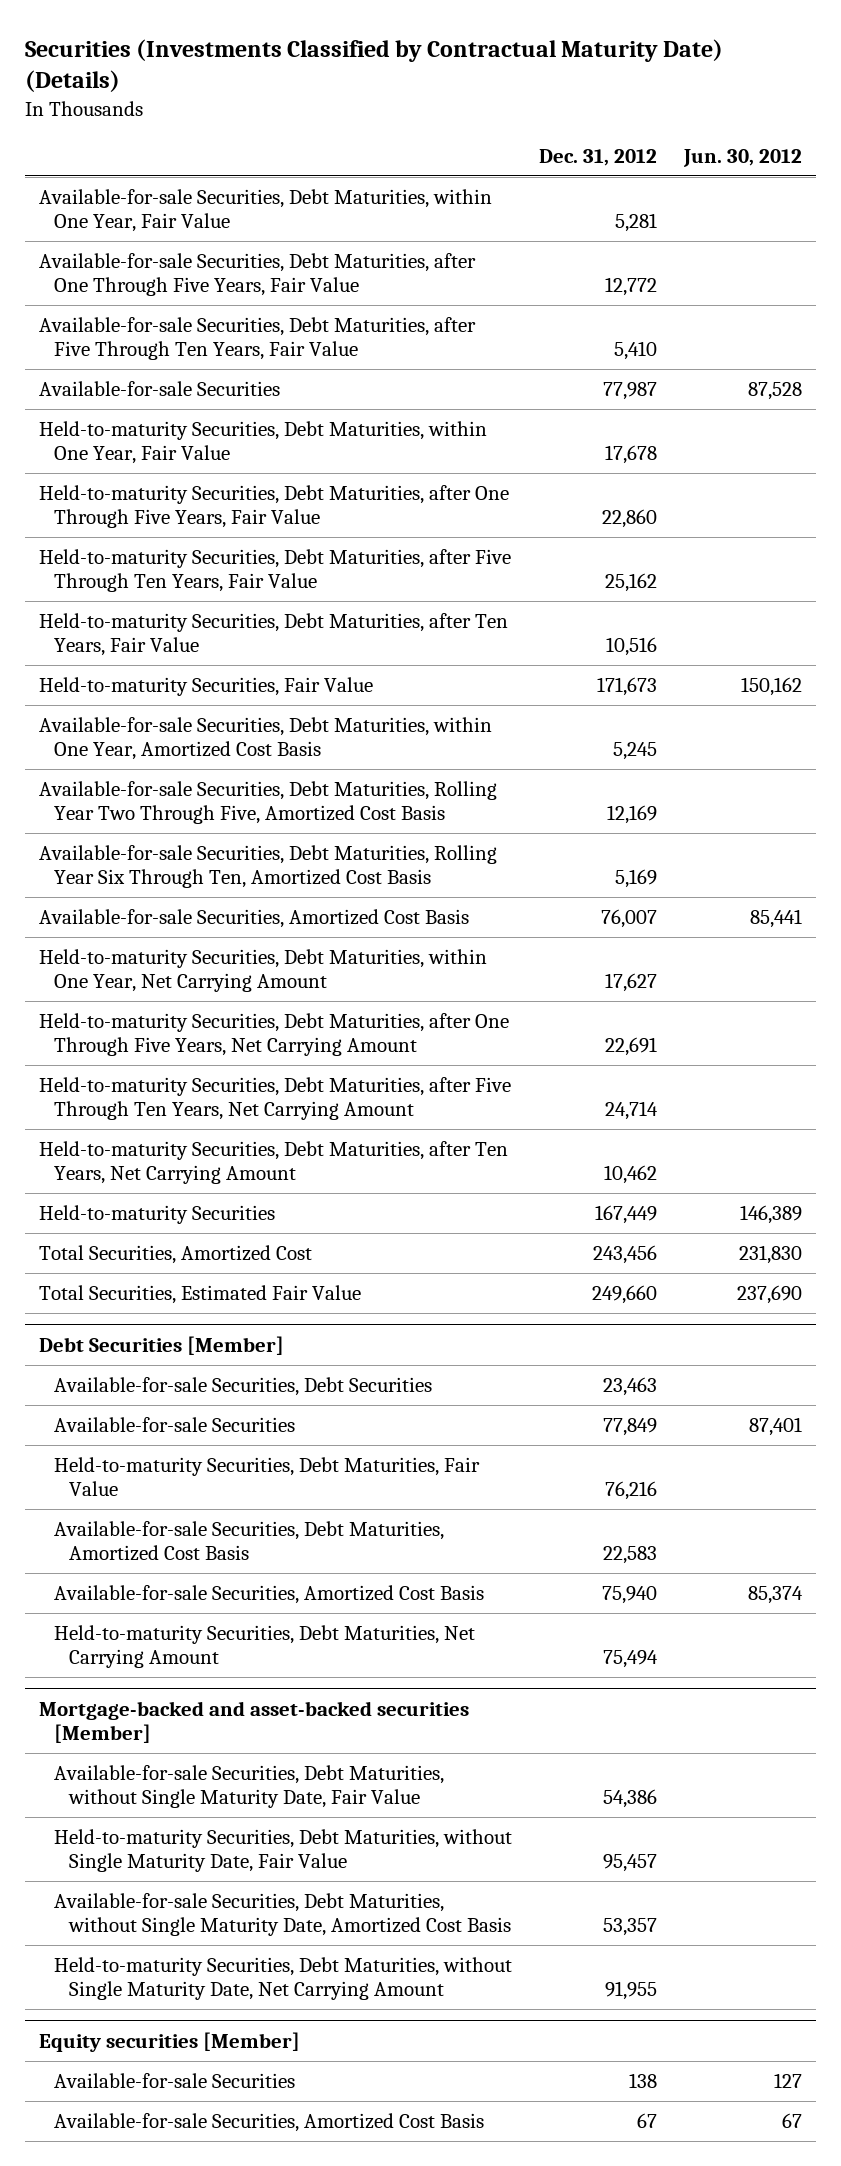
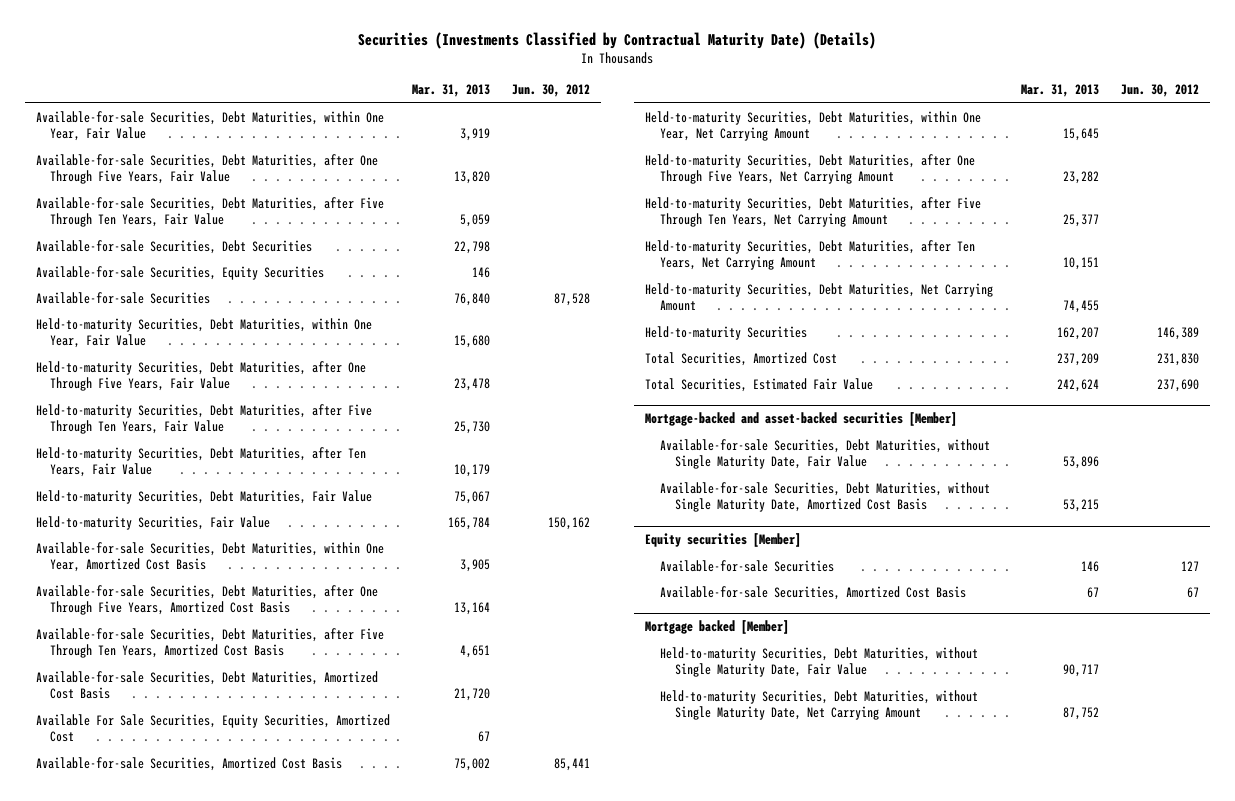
- | Dec. 31, 2012 | Jun. 30, 2012
+ | Mar. 31, 2013 | Jun. 30, 2012
+ Available-for-sale Securities, Debt Securities | 22,798 |
+ Available-for-sale Securities, Equity Securities | 146 |
+ Held-to-maturity Securities, Debt Maturities, Fair Value | 75,067 |
- Available-for-sale Securities, Debt Maturities, Rolling Year Two Through Five, Amortized Cost Basis | 12,169 |
- Available-for-sale Securities, Debt Maturities, Rolling Year Six Through Ten, Amortized Cost Basis | 5,169 |
+ Available-for-sale Securities, Debt Maturities, after One Through Five Years, Amortized Cost Basis | 13,164 |
+ Available-for-sale Securities, Debt Maturities, after Five Through Ten Years, Amortized Cost Basis | 4,651 |
+ Available-for-sale Securities, Debt Maturities, Amortized Cost Basis | 21,720 |
+ Available For Sale Securities, Equity Securities, Amortized Cost | 67 |
+ Held-to-maturity Securities, Debt Maturities, Net Carrying Amount | 74,455 |
- Debt Securities [Member]
- Available-for-sale Securities, Debt Securities | 23,463 |
- Available-for-sale Securities | 77,849 | 87,401
- Held-to-maturity Securities, Debt Maturities, Fair Value | 76,216 |
- Available-for-sale Securities, Debt Maturities, Amortized Cost Basis | 22,583 |
- Available-for-sale Securities, Amortized Cost Basis | 75,940 | 85,374
- Held-to-maturity Securities, Debt Maturities, Net Carrying Amount | 75,494 |
@ Mortgage-backed and asset-backed securities [Member]
- Held-to-maturity Securities, Debt Maturities, without Single Maturity Date, Fair Value | 95,457 |
- Held-to-maturity Securities, Debt Maturities, without Single Maturity Date, Net Carrying Amount | 91,955 |
+ Mortgage backed [Member]
+ Held-to-maturity Securities, Debt Maturities, without Single Maturity Date, Fair Value | 90,717 |
+ Held-to-maturity Securities, Debt Maturities, without Single Maturity Date, Net Carrying Amount | 87,752 |

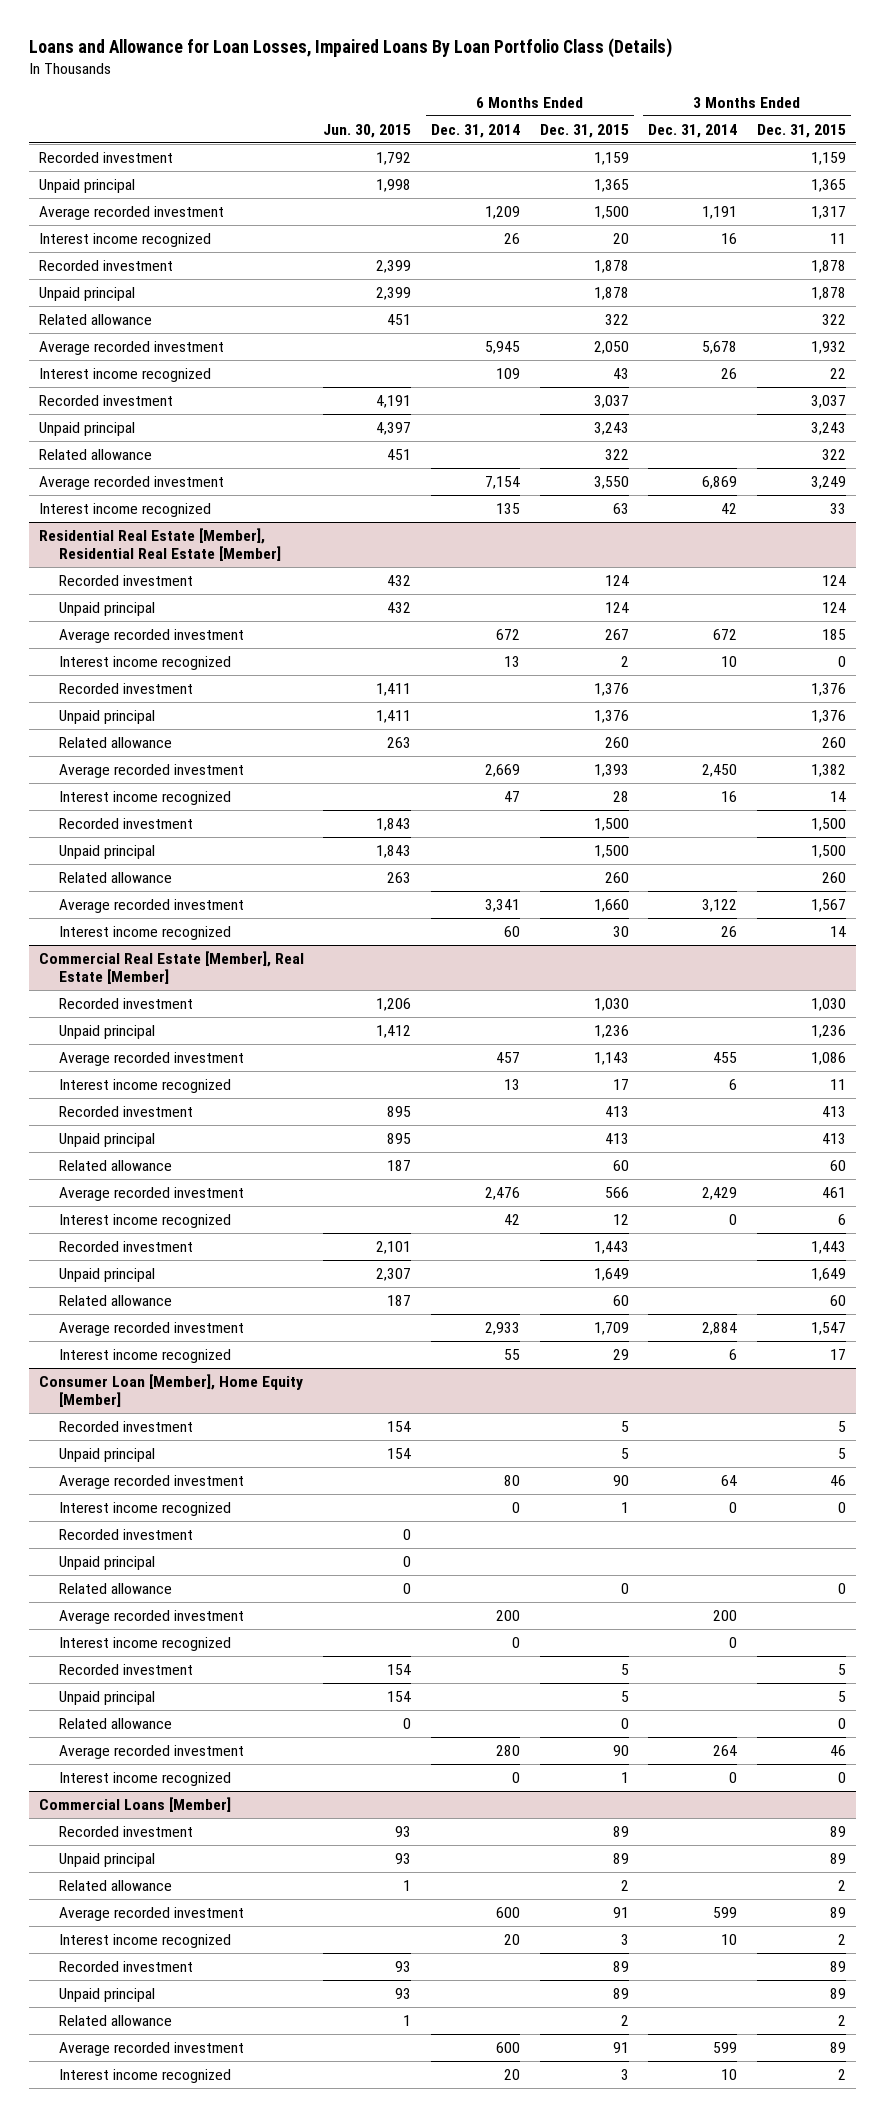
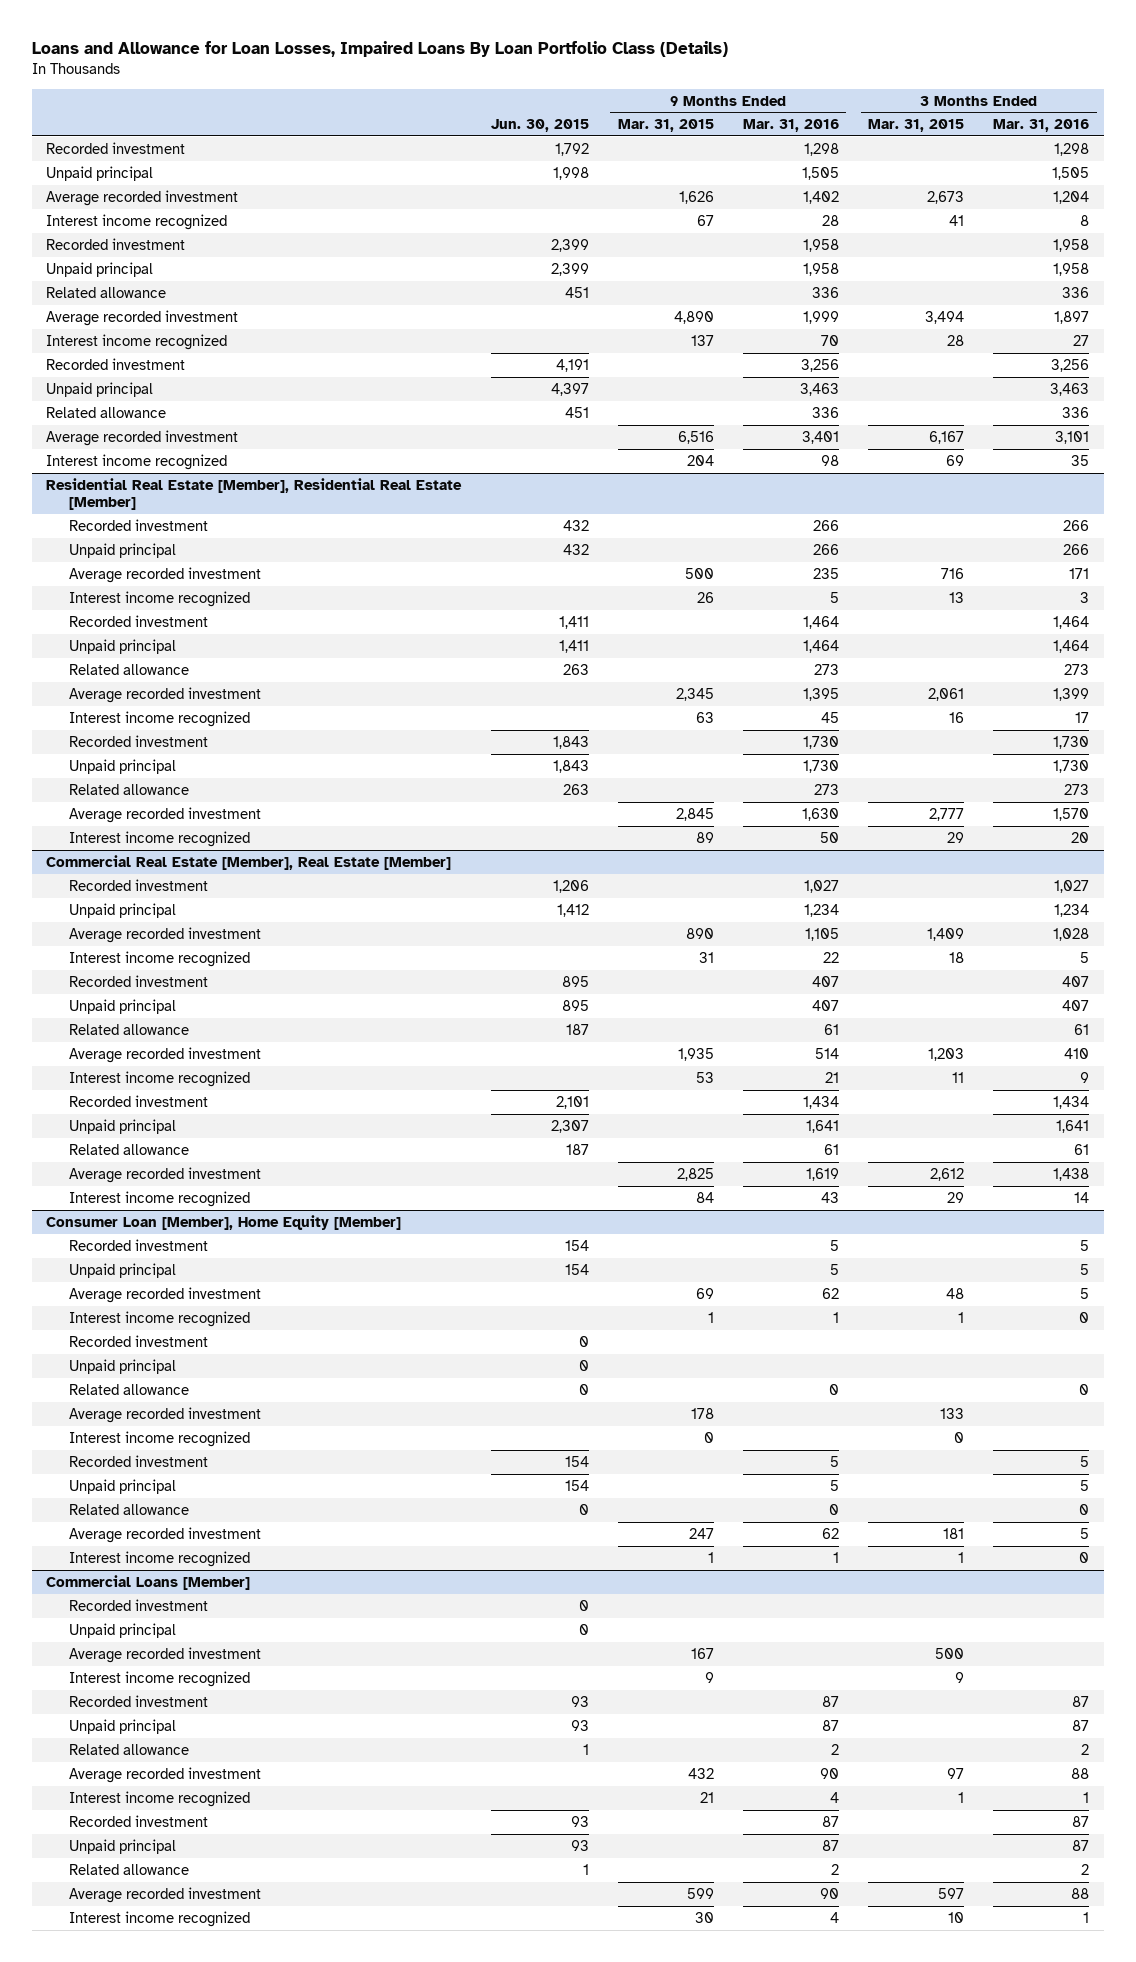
- | Jun. 30, 2015 | 6 Months Ended Dec. 31, 2014 | 6 Months Ended Dec. 31, 2015 | 3 Months Ended Dec. 31, 2014 | 3 Months Ended Dec. 31, 2015
+ | Jun. 30, 2015 | 9 Months Ended Mar. 31, 2015 | 9 Months Ended Mar. 31, 2016 | 3 Months Ended Mar. 31, 2015 | 3 Months Ended Mar. 31, 2016
@ Commercial Loans [Member]
+ Recorded investment | 0 | | | |
+ Unpaid principal | 0 | | | |
+ Average recorded investment | | 167 | | 500 |
+ Interest income recognized | | 9 | | 9 |

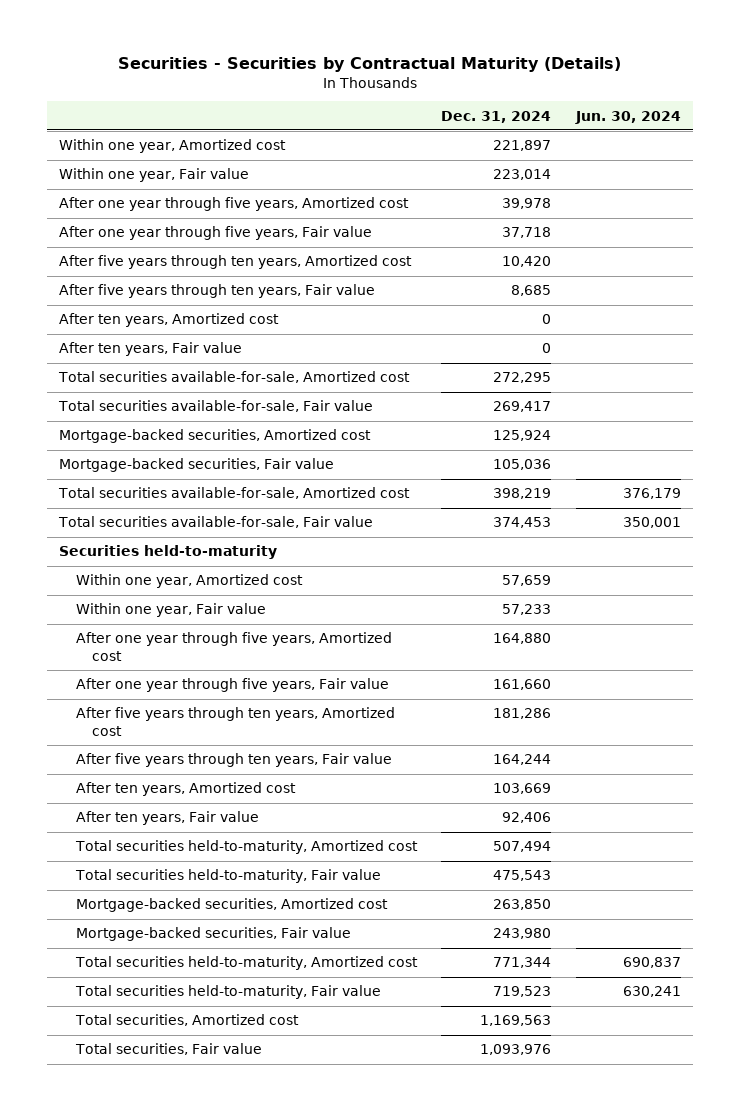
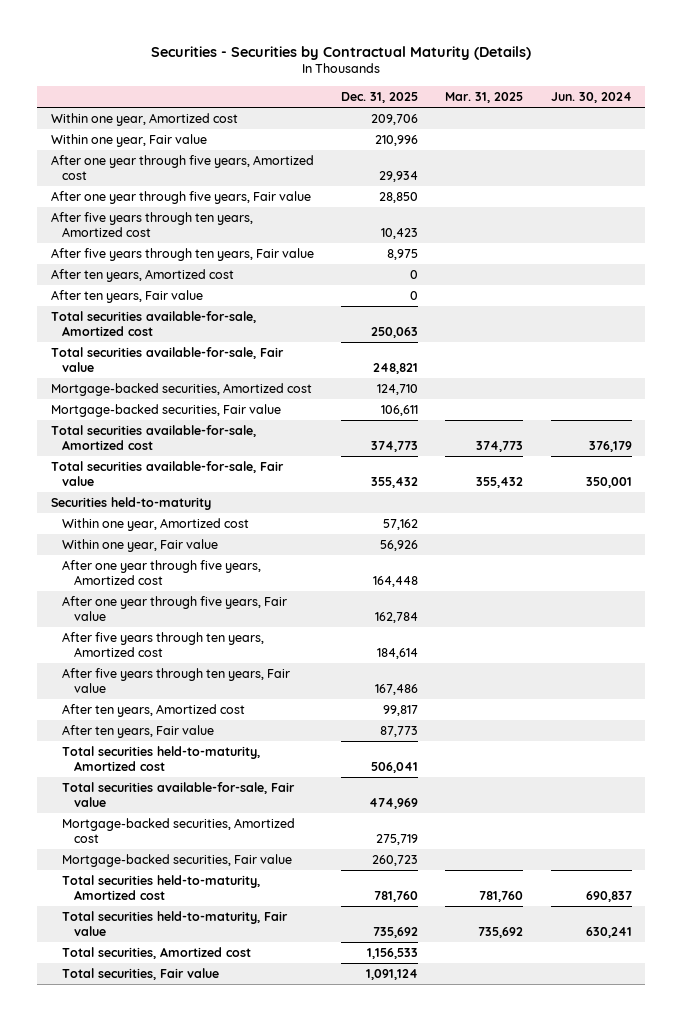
- | Dec. 31, 2024 | Jun. 30, 2024
+ | Dec. 31, 2025 | Mar. 31, 2025 | Jun. 30, 2024
- Total securities held-to-maturity, Fair value | 475,543 |
+ Total securities available-for-sale, Fair value | 474,969 | |

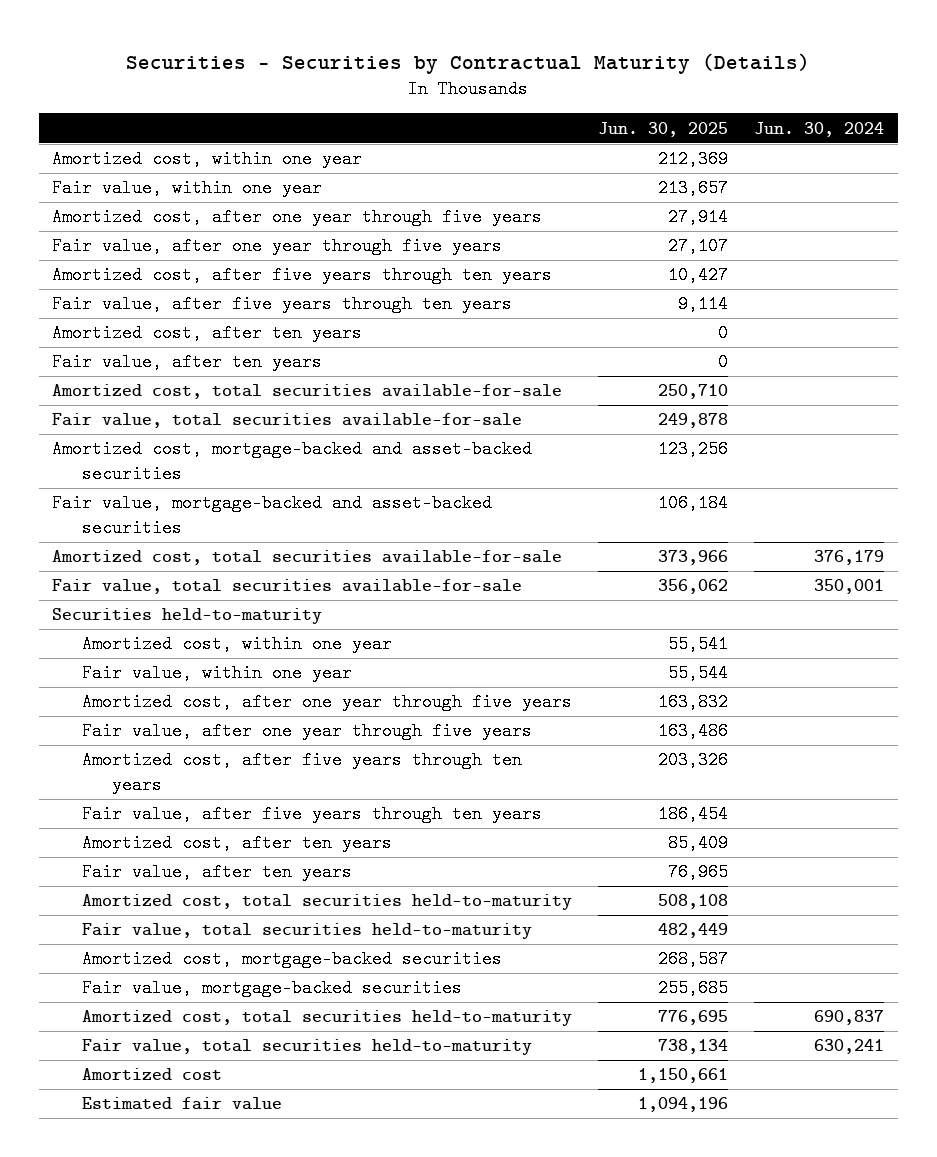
- | Dec. 31, 2025 | Mar. 31, 2025 | Jun. 30, 2024
+ | Jun. 30, 2025 | Jun. 30, 2024
- Within one year, Amortized cost | 209,706 | |
- Within one year, Fair value | 210,996 | |
- After one year through five years, Amortized cost | 29,934 | |
- After one year through five years, Fair value | 28,850 | |
- After five years through ten years, Amortized cost | 10,423 | |
- After five years through ten years, Fair value | 8,975 | |
- After ten years, Amortized cost | 0 | |
- After ten years, Fair value | 0 | |
- Total securities available-for-sale, Amortized cost | 250,063 | |
- Total securities available-for-sale, Fair value | 248,821 | |
- Mortgage-backed securities, Amortized cost | 124,710 | |
- Mortgage-backed securities, Fair value | 106,611 | |
- Total securities available-for-sale, Amortized cost | 374,773 | 374,773 | 376,179
- Total securities available-for-sale, Fair value | 355,432 | 355,432 | 350,001
+ Amortized cost, within one year | 212,369 |
+ Fair value, within one year | 213,657 |
+ Amortized cost, after one year through five years | 27,914 |
+ Fair value, after one year through five years | 27,107 |
+ Amortized cost, after five years through ten years | 10,427 |
+ Fair value, after five years through ten years | 9,114 |
+ Amortized cost, after ten years | 0 |
+ Fair value, after ten years | 0 |
+ Amortized cost, total securities available-for-sale | 250,710 |
+ Fair value, total securities available-for-sale | 249,878 |
+ Amortized cost, mortgage-backed and asset-backed securities | 123,256 |
+ Fair value, mortgage-backed and asset-backed securities | 106,184 |
+ Amortized cost, total securities available-for-sale | 373,966 | 376,179
+ Fair value, total securities available-for-sale | 356,062 | 350,001
- Within one year, Amortized cost | 57,162 | |
- Within one year, Fair value | 56,926 | |
- After one year through five years, Amortized cost | 164,448 | |
- After one year through five years, Fair value | 162,784 | |
- After five years through ten years, Amortized cost | 184,614 | |
- After five years through ten years, Fair value | 167,486 | |
- After ten years, Amortized cost | 99,817 | |
- After ten years, Fair value | 87,773 | |
- Total securities held-to-maturity, Amortized cost | 506,041 | |
- Total securities available-for-sale, Fair value | 474,969 | |
- Mortgage-backed securities, Amortized cost | 275,719 | |
- Mortgage-backed securities, Fair value | 260,723 | |
- Total securities held-to-maturity, Amortized cost | 781,760 | 781,760 | 690,837
- Total securities held-to-maturity, Fair value | 735,692 | 735,692 | 630,241
- Total securities, Amortized cost | 1,156,533 | |
- Total securities, Fair value | 1,091,124 | |
+ Amortized cost, within one year | 55,541 |
+ Fair value, within one year | 55,544 |
+ Amortized cost, after one year through five years | 163,832 |
+ Fair value, after one year through five years | 163,486 |
+ Amortized cost, after five years through ten years | 203,326 |
+ Fair value, after five years through ten years | 186,454 |
+ Amortized cost, after ten years | 85,409 |
+ Fair value, after ten years | 76,965 |
+ Amortized cost, total securities held-to-maturity | 508,108 |
+ Fair value, total securities held-to-maturity | 482,449 |
+ Amortized cost, mortgage-backed securities | 268,587 |
+ Fair value, mortgage-backed securities | 255,685 |
+ Amortized cost, total securities held-to-maturity | 776,695 | 690,837
+ Fair value, total securities held-to-maturity | 738,134 | 630,241
+ Amortized cost | 1,150,661 |
+ Estimated fair value | 1,094,196 |

